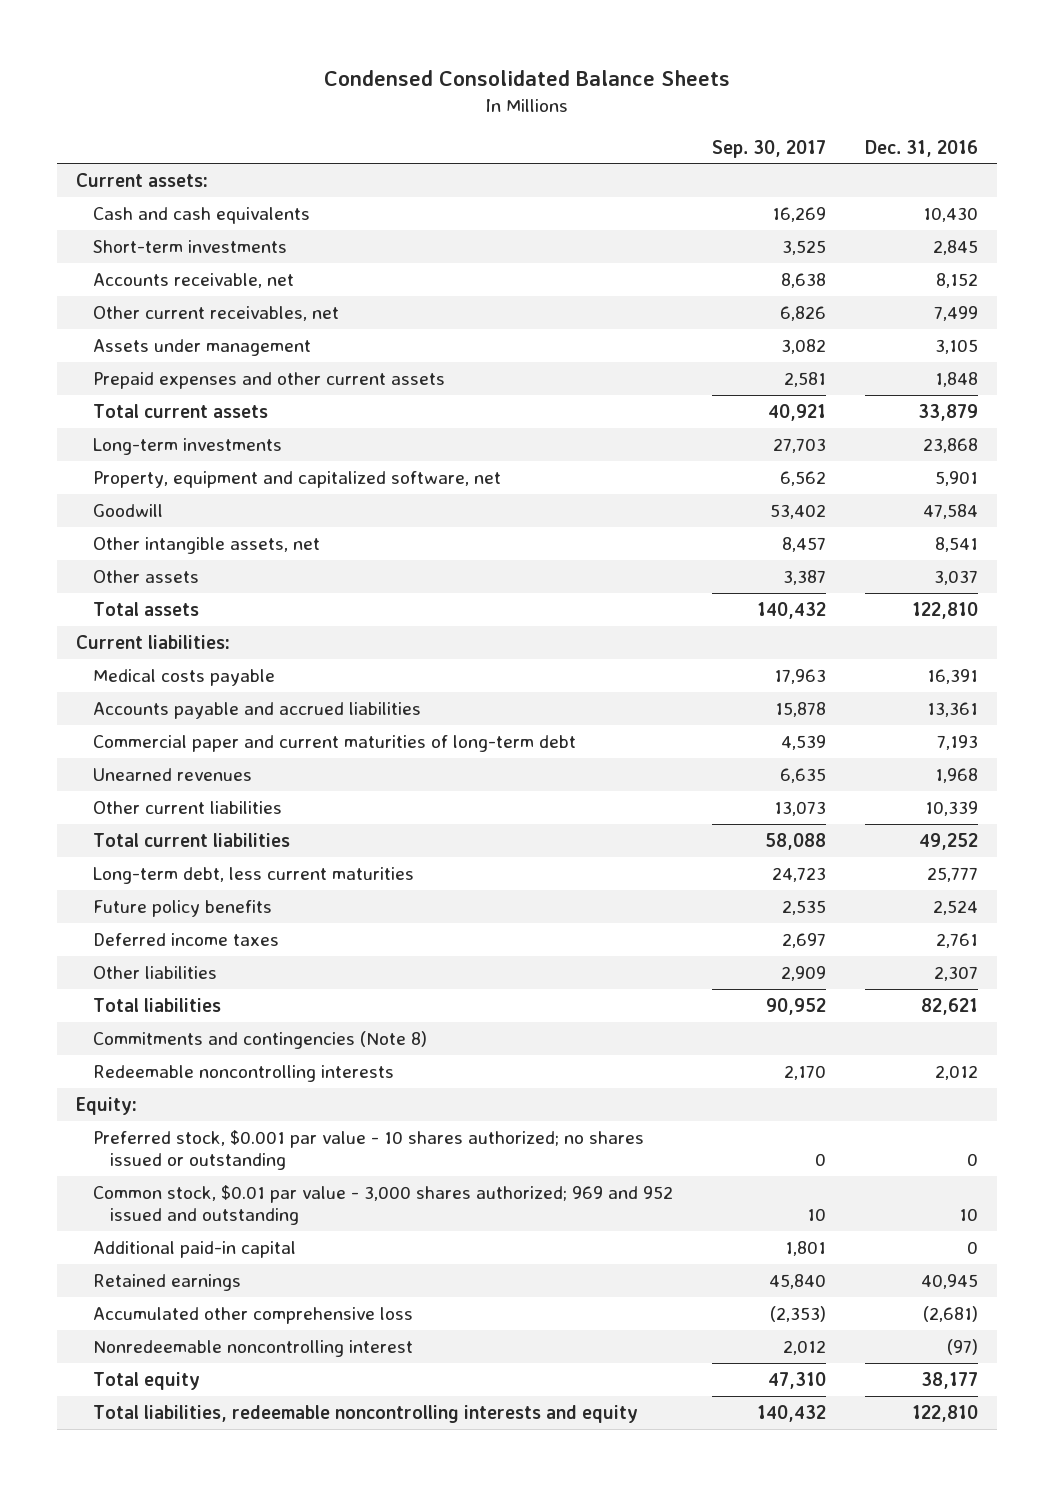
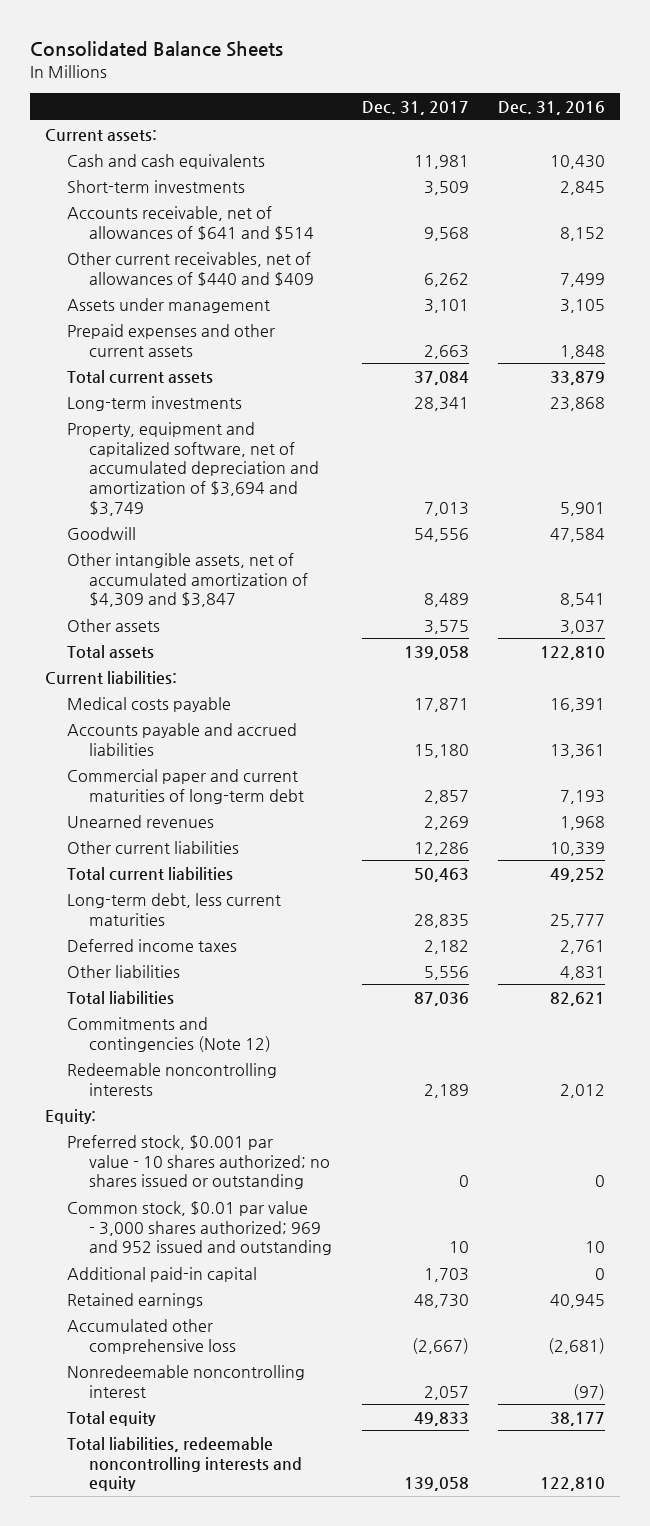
- Condensed Consolidated Balance Sheets
+ Consolidated Balance Sheets
- | Sep. 30, 2017 | Dec. 31, 2016
+ | Dec. 31, 2017 | Dec. 31, 2016
- Accounts receivable, net | 8,638 | 8,152
- Other current receivables, net | 6,826 | 7,499
+ Accounts receivable, net of allowances of $641 and $514 | 9,568 | 8,152
+ Other current receivables, net of allowances of $440 and $409 | 6,262 | 7,499
- Property, equipment and capitalized software, net | 6,562 | 5,901
+ Property, equipment and capitalized software, net of accumulated depreciation and amortization of $3,694 and $3,749 | 7,013 | 5,901
- Other intangible assets, net | 8,457 | 8,541
+ Other intangible assets, net of accumulated amortization of $4,309 and $3,847 | 8,489 | 8,541
- Future policy benefits | 2,535 | 2,524
- Other liabilities | 2,909 | 2,307
+ Other liabilities | 5,556 | 4,831
- Commitments and contingencies (Note 8)
+ Commitments and contingencies (Note 12)

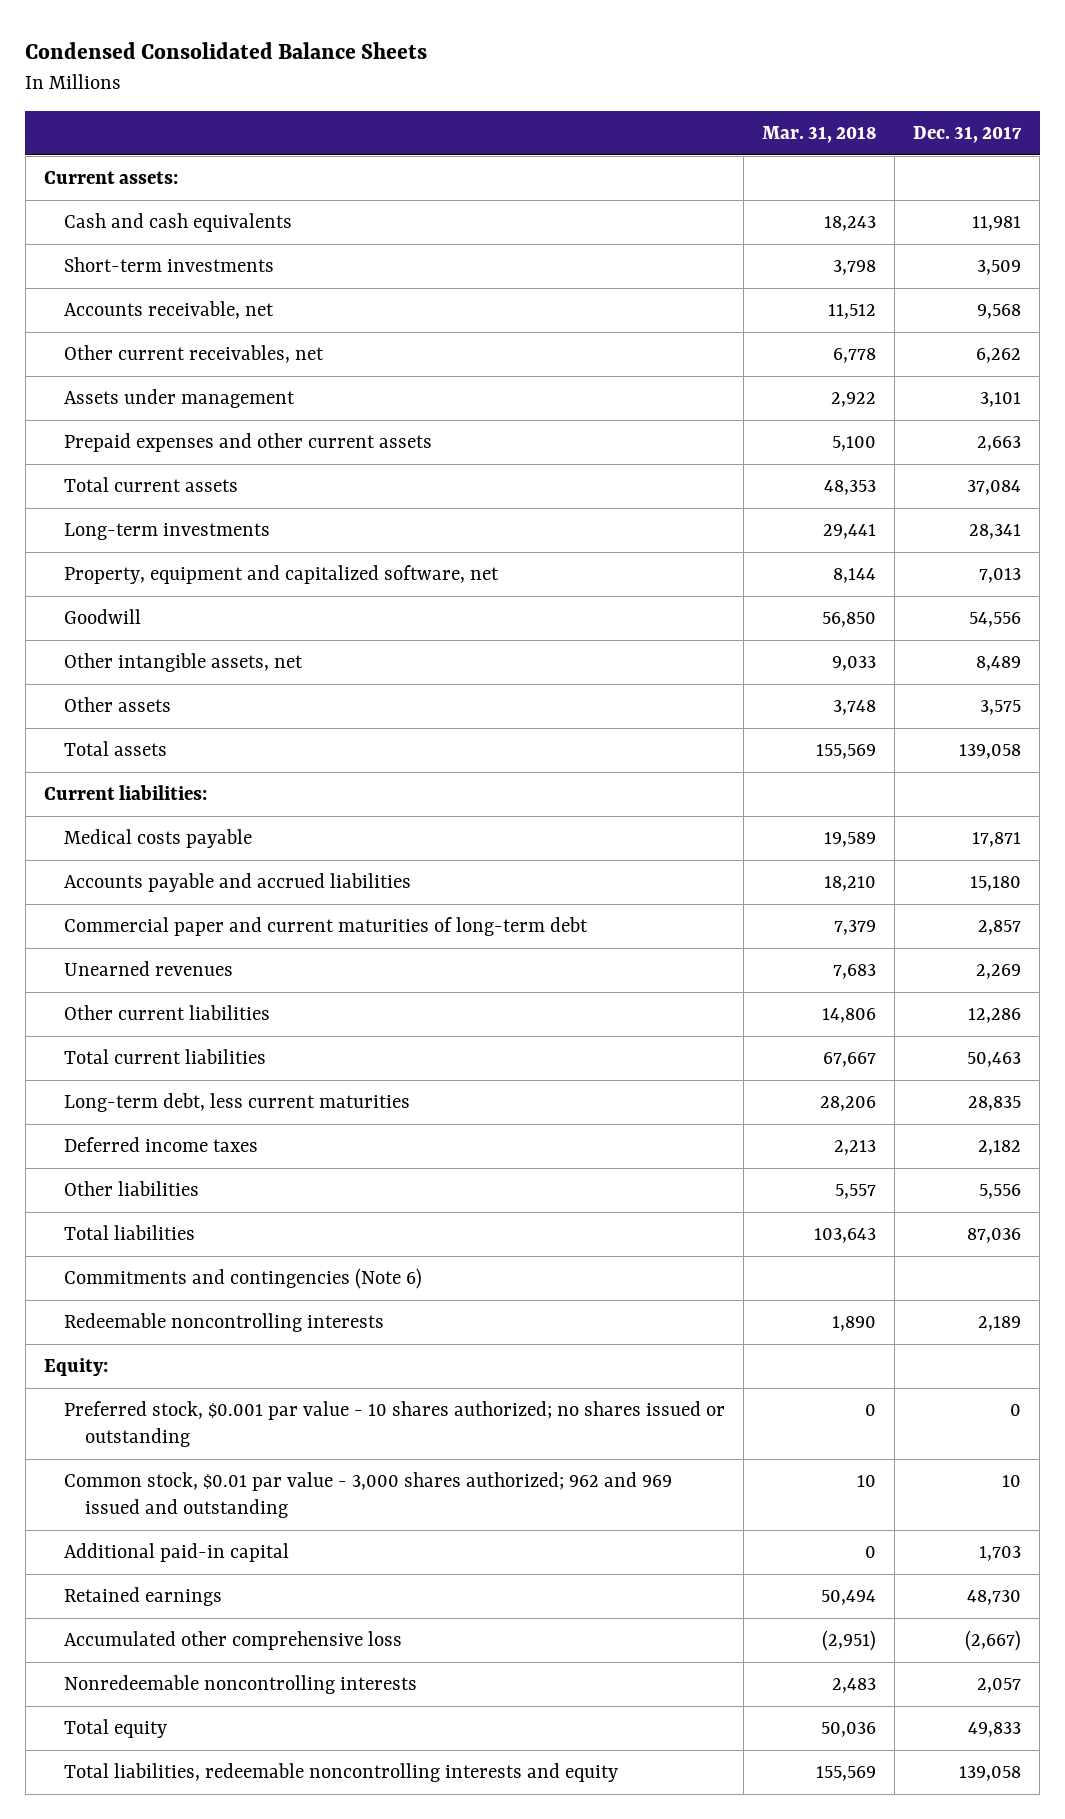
- Consolidated Balance Sheets
+ Condensed Consolidated Balance Sheets
- | Dec. 31, 2017 | Dec. 31, 2016
+ | Mar. 31, 2018 | Dec. 31, 2017
- Accounts receivable, net of allowances of $641 and $514 | 9,568 | 8,152
- Other current receivables, net of allowances of $440 and $409 | 6,262 | 7,499
+ Accounts receivable, net | 11,512 | 9,568
+ Other current receivables, net | 6,778 | 6,262
- Property, equipment and capitalized software, net of accumulated depreciation and amortization of $3,694 and $3,749 | 7,013 | 5,901
+ Property, equipment and capitalized software, net | 8,144 | 7,013
- Other intangible assets, net of accumulated amortization of $4,309 and $3,847 | 8,489 | 8,541
+ Other intangible assets, net | 9,033 | 8,489
- Commitments and contingencies (Note 12)
+ Commitments and contingencies (Note 6)
- Common stock, $0.01 par value - 3,000 shares authorized; 969 and 952 issued and outstanding | 10 | 10
+ Common stock, $0.01 par value - 3,000 shares authorized; 962 and 969 issued and outstanding | 10 | 10
- Nonredeemable noncontrolling interest | 2,057 | (97)
+ Nonredeemable noncontrolling interests | 2,483 | 2,057

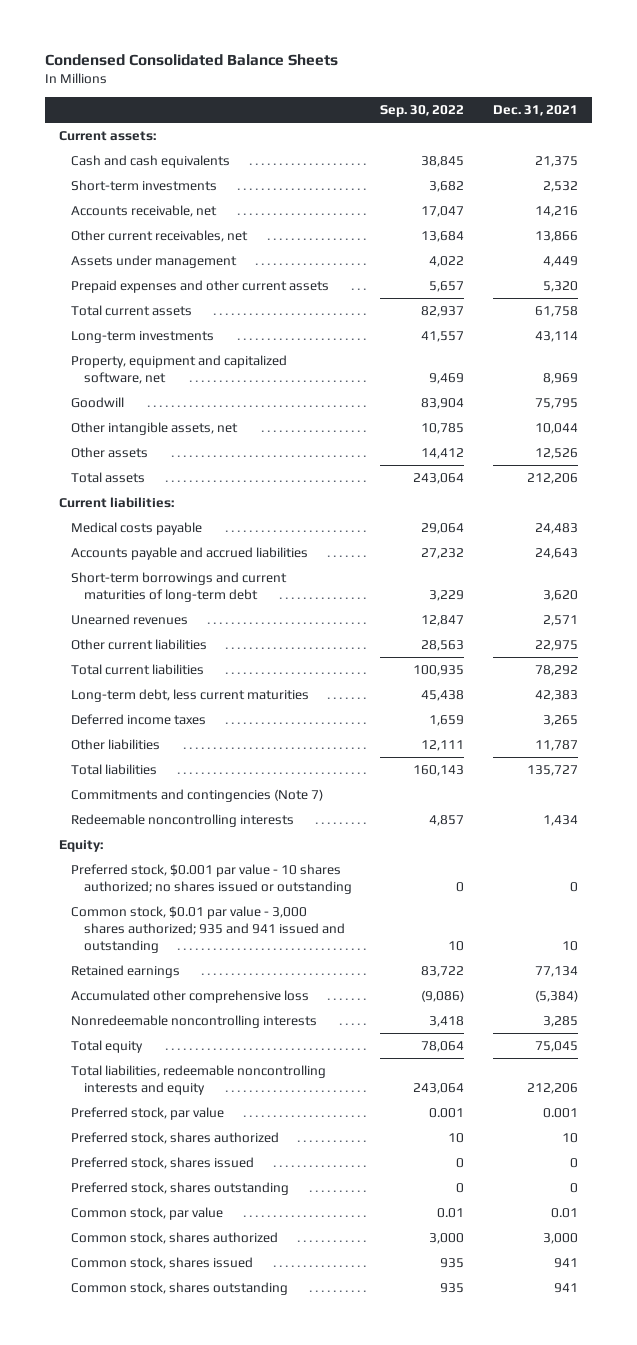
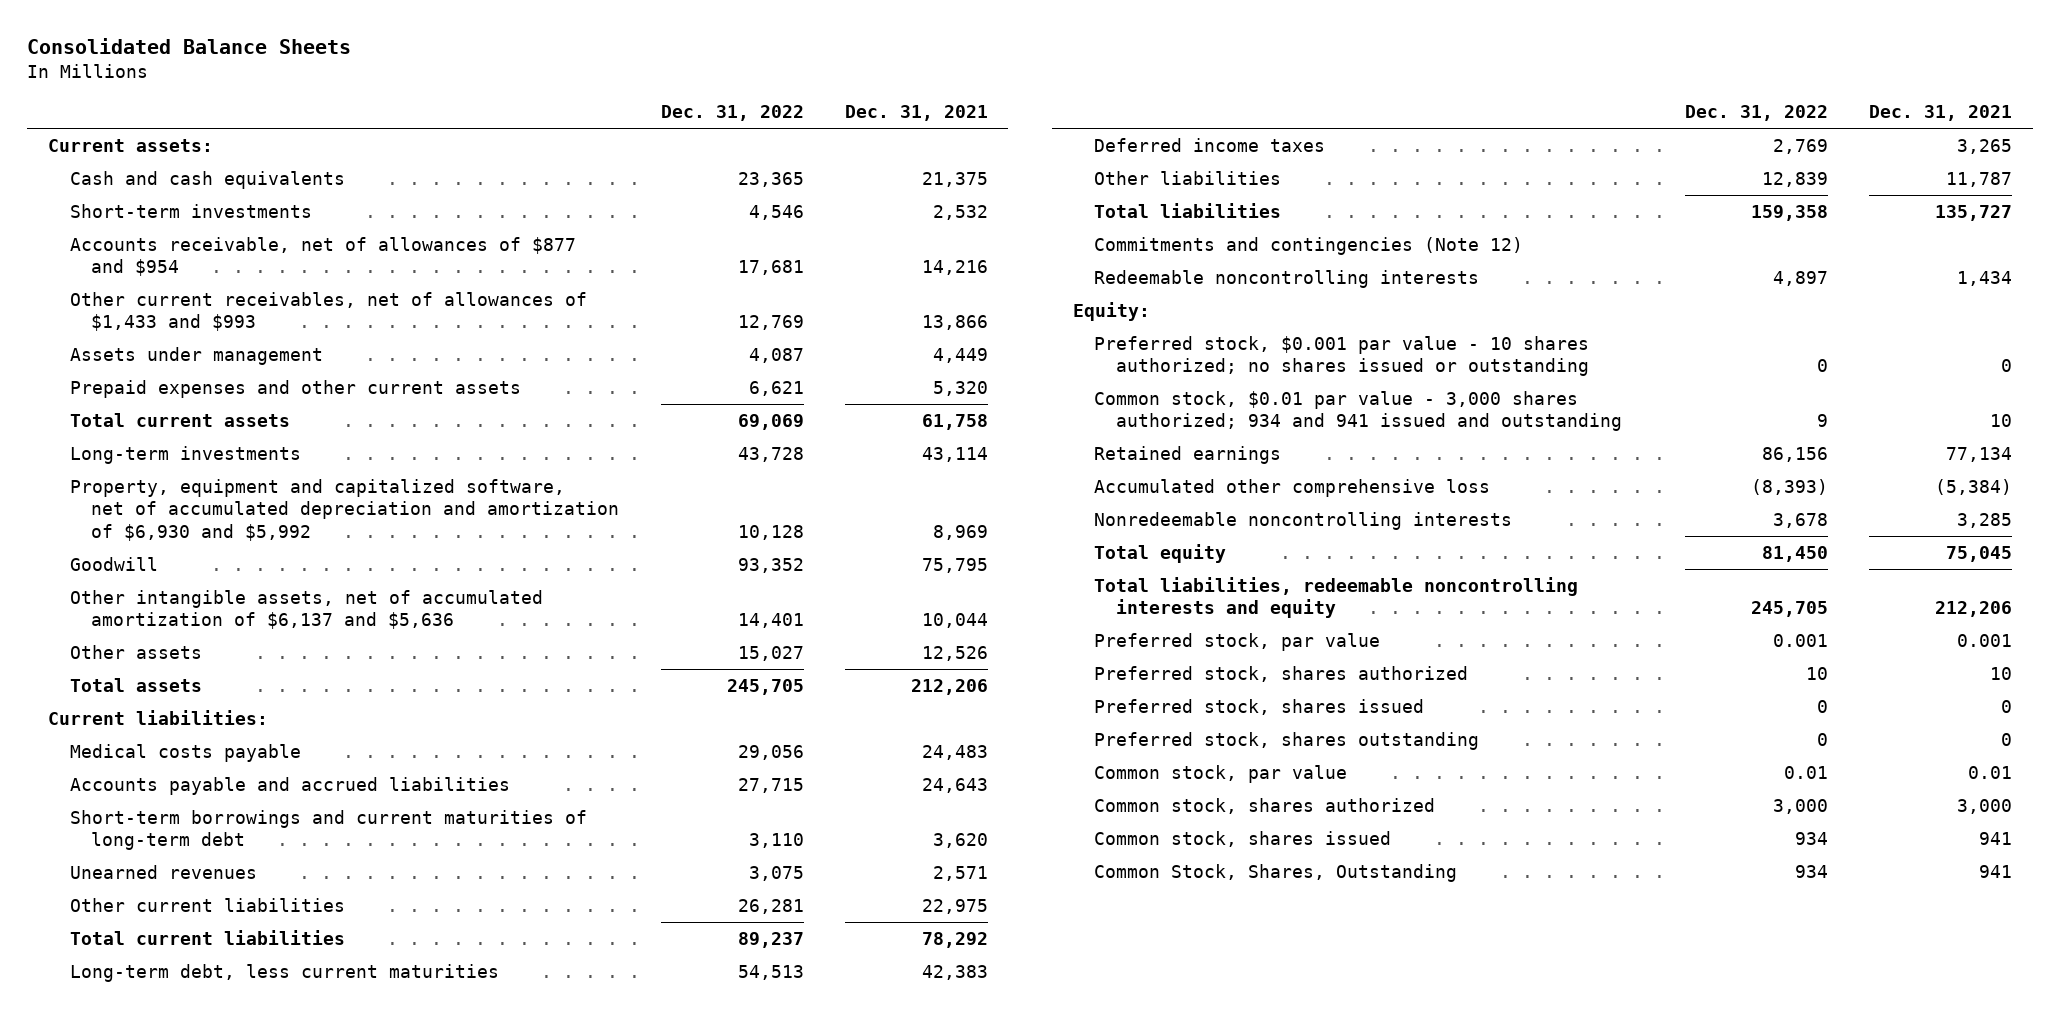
- Condensed Consolidated Balance Sheets
+ Consolidated Balance Sheets
- | Sep. 30, 2022 | Dec. 31, 2021
+ | Dec. 31, 2022 | Dec. 31, 2021
- Accounts receivable, net | 17,047 | 14,216
- Other current receivables, net | 13,684 | 13,866
+ Accounts receivable, net of allowances of $877 and $954 | 17,681 | 14,216
+ Other current receivables, net of allowances of $1,433 and $993 | 12,769 | 13,866
- Property, equipment and capitalized software, net | 9,469 | 8,969
+ Property, equipment and capitalized software, net of accumulated depreciation and amortization of $6,930 and $5,992 | 10,128 | 8,969
- Other intangible assets, net | 10,785 | 10,044
+ Other intangible assets, net of accumulated amortization of $6,137 and $5,636 | 14,401 | 10,044
- Commitments and contingencies (Note 7)
+ Commitments and contingencies (Note 12)
- Common stock, $0.01 par value - 3,000 shares authorized; 935 and 941 issued and outstanding | 10 | 10
+ Common stock, $0.01 par value - 3,000 shares authorized; 934 and 941 issued and outstanding | 9 | 10
- Common stock, shares outstanding | 935 | 941
+ Common Stock, Shares, Outstanding | 934 | 941

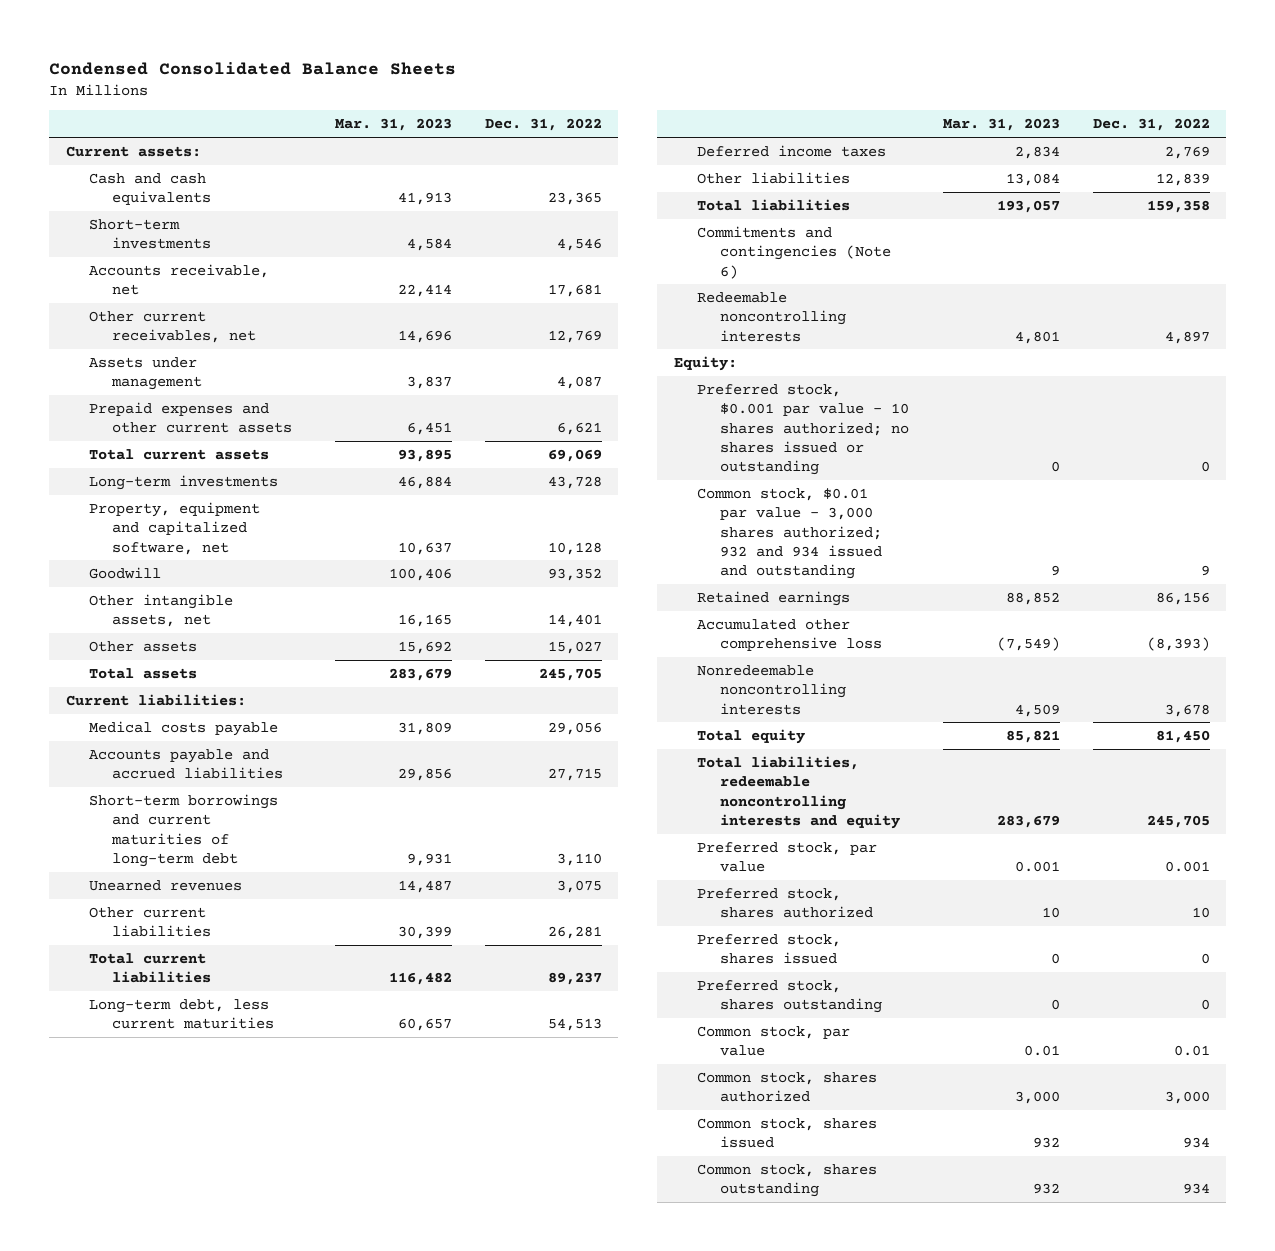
- Consolidated Balance Sheets
+ Condensed Consolidated Balance Sheets
- | Dec. 31, 2022 | Dec. 31, 2021
+ | Mar. 31, 2023 | Dec. 31, 2022
- Accounts receivable, net of allowances of $877 and $954 | 17,681 | 14,216
- Other current receivables, net of allowances of $1,433 and $993 | 12,769 | 13,866
+ Accounts receivable, net | 22,414 | 17,681
+ Other current receivables, net | 14,696 | 12,769
- Property, equipment and capitalized software, net of accumulated depreciation and amortization of $6,930 and $5,992 | 10,128 | 8,969
+ Property, equipment and capitalized software, net | 10,637 | 10,128
- Other intangible assets, net of accumulated amortization of $6,137 and $5,636 | 14,401 | 10,044
+ Other intangible assets, net | 16,165 | 14,401
- Commitments and contingencies (Note 12)
+ Commitments and contingencies (Note 6)
- Common stock, $0.01 par value - 3,000 shares authorized; 934 and 941 issued and outstanding | 9 | 10
+ Common stock, $0.01 par value - 3,000 shares authorized; 932 and 934 issued and outstanding | 9 | 9
- Common Stock, Shares, Outstanding | 934 | 941
+ Common stock, shares outstanding | 932 | 934

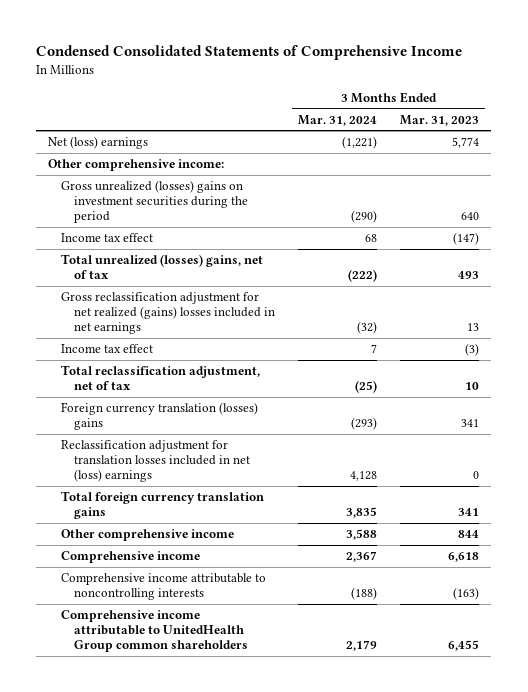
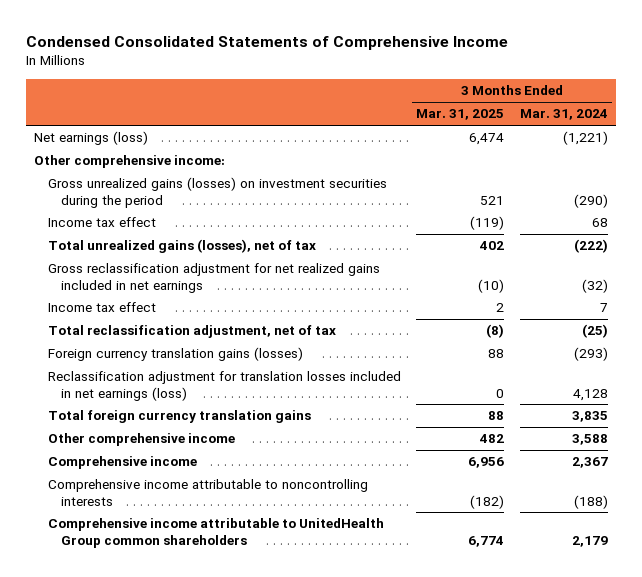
- | 3 Months Ended Mar. 31, 2024 | 3 Months Ended Mar. 31, 2023
+ | 3 Months Ended Mar. 31, 2025 | 3 Months Ended Mar. 31, 2024
- Net (loss) earnings | (1,221) | 5,774
+ Net earnings (loss) | 6,474 | (1,221)
- Gross unrealized (losses) gains on investment securities during the period | (290) | 640
+ Gross unrealized gains (losses) on investment securities during the period | 521 | (290)
- Total unrealized (losses) gains, net of tax | (222) | 493
- Gross reclassification adjustment for net realized (gains) losses included in net earnings | (32) | 13
+ Total unrealized gains (losses), net of tax | 402 | (222)
+ Gross reclassification adjustment for net realized gains included in net earnings | (10) | (32)
- Foreign currency translation (losses) gains | (293) | 341
- Reclassification adjustment for translation losses included in net (loss) earnings | 4,128 | 0
+ Foreign currency translation gains (losses) | 88 | (293)
+ Reclassification adjustment for translation losses included in net earnings (loss) | 0 | 4,128

